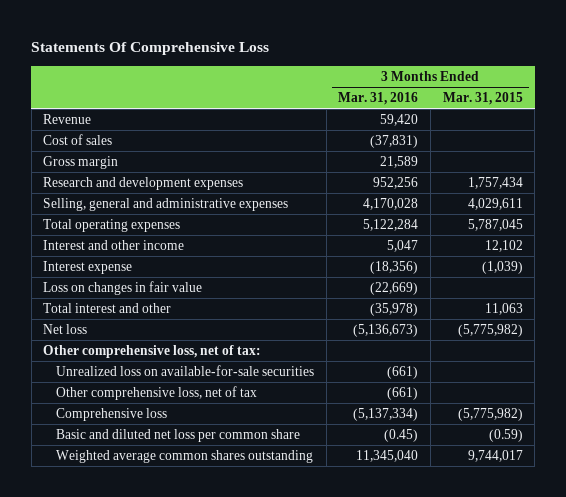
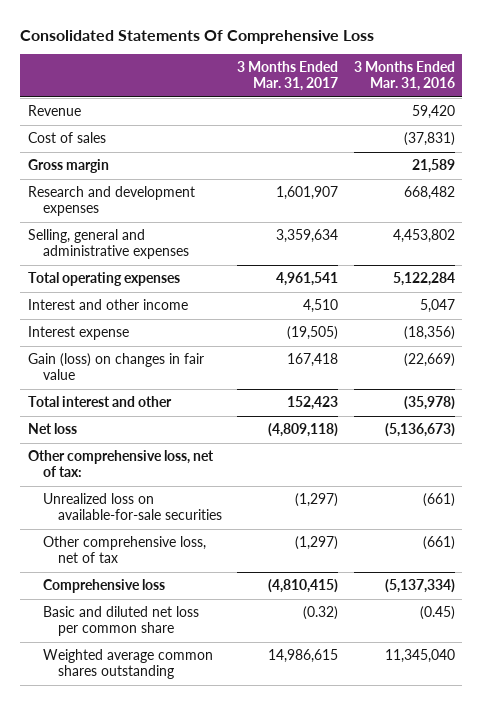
- Statements Of Comprehensive Loss
+ Consolidated Statements Of Comprehensive Loss
- | 3 Months Ended Mar. 31, 2016 | 3 Months Ended Mar. 31, 2015
+ | 3 Months Ended Mar. 31, 2017 | 3 Months Ended Mar. 31, 2016
- Research and development expenses | 952,256 | 1,757,434
- Selling, general and administrative expenses | 4,170,028 | 4,029,611
+ Research and development expenses | 1,601,907 | 668,482
+ Selling, general and administrative expenses | 3,359,634 | 4,453,802
- Loss on changes in fair value | (22,669) |
+ Gain (loss) on changes in fair value | 167,418 | (22,669)

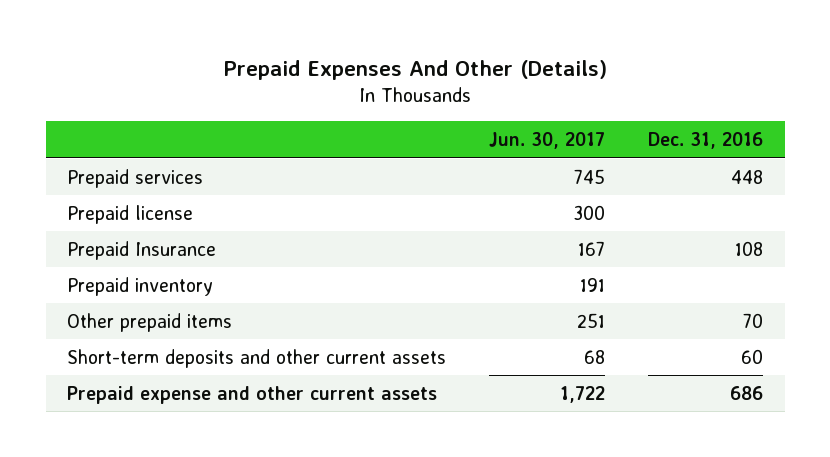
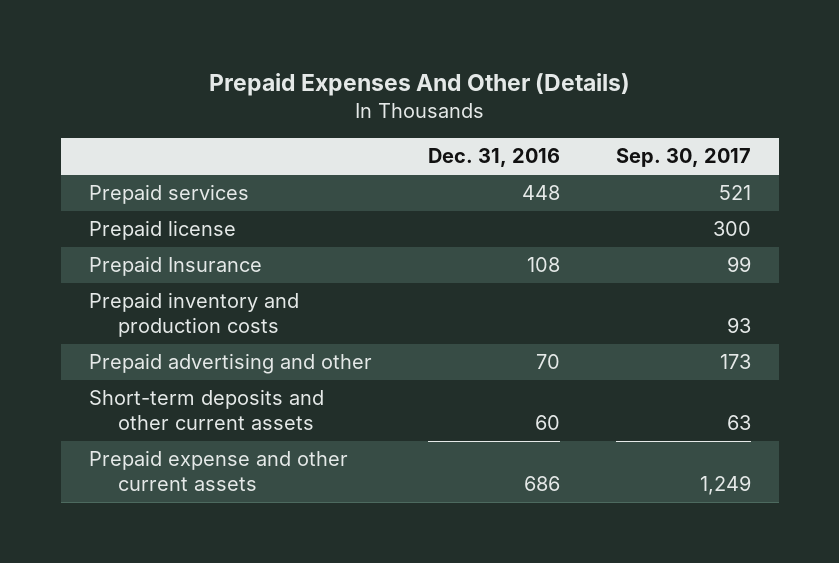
- | Jun. 30, 2017 | Dec. 31, 2016
+ | Dec. 31, 2016 | Sep. 30, 2017
- Prepaid inventory | 191 |
- Other prepaid items | 251 | 70
+ Prepaid inventory and production costs | | 93
+ Prepaid advertising and other | 70 | 173

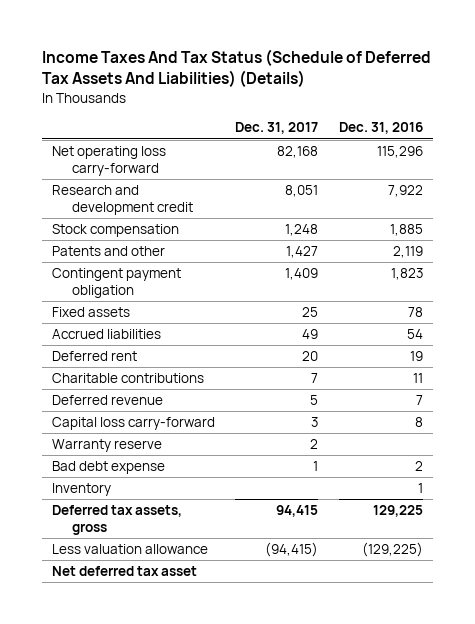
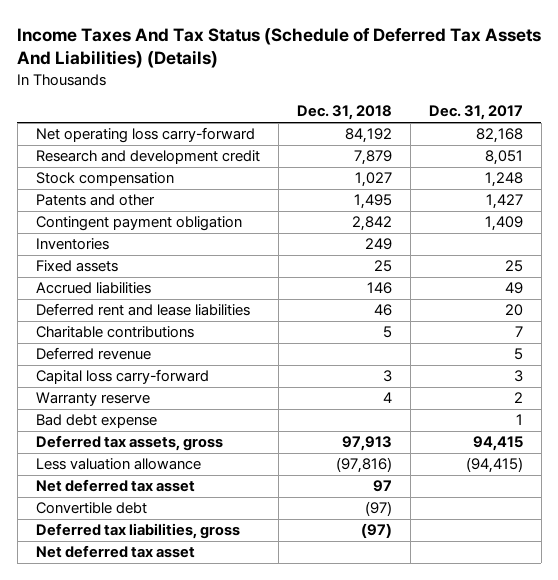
- | Dec. 31, 2017 | Dec. 31, 2016
+ | Dec. 31, 2018 | Dec. 31, 2017
+ Inventories | 249 |
- Deferred rent | 20 | 19
+ Deferred rent and lease liabilities | 46 | 20
- Inventory | | 1
+ Convertible debt | (97) |
+ Deferred tax liabilities, gross | (97) |
+ Net deferred tax asset

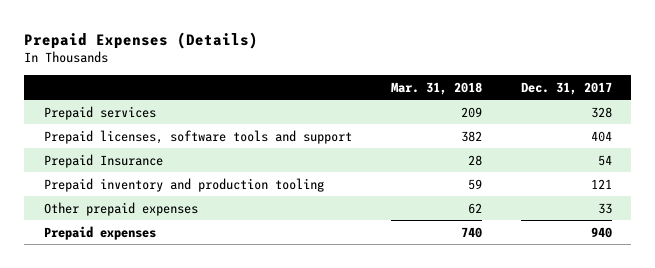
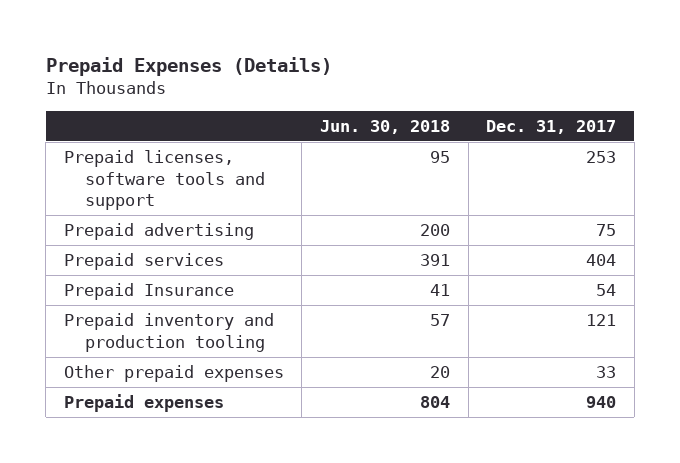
- | Mar. 31, 2018 | Dec. 31, 2017
+ | Jun. 30, 2018 | Dec. 31, 2017
- Prepaid services | 209 | 328
- Prepaid licenses, software tools and support | 382 | 404
+ Prepaid licenses, software tools and support | 95 | 253
+ Prepaid advertising | 200 | 75
+ Prepaid services | 391 | 404

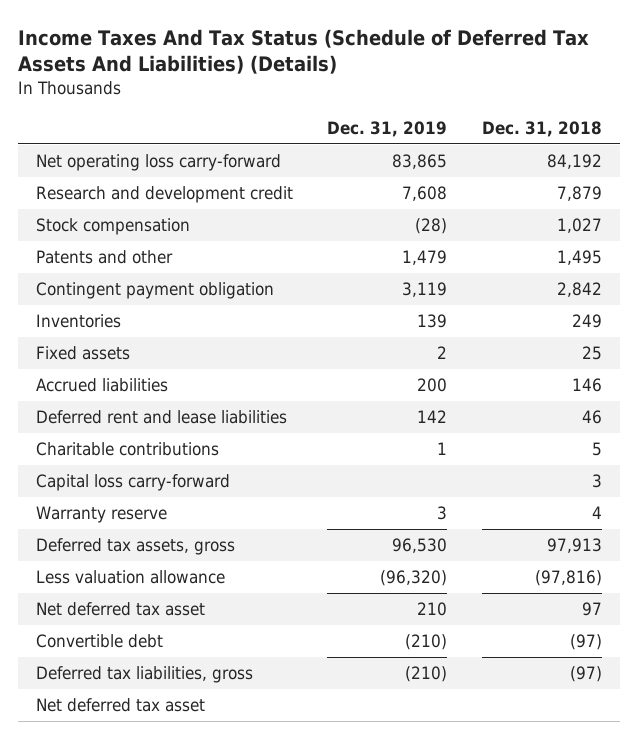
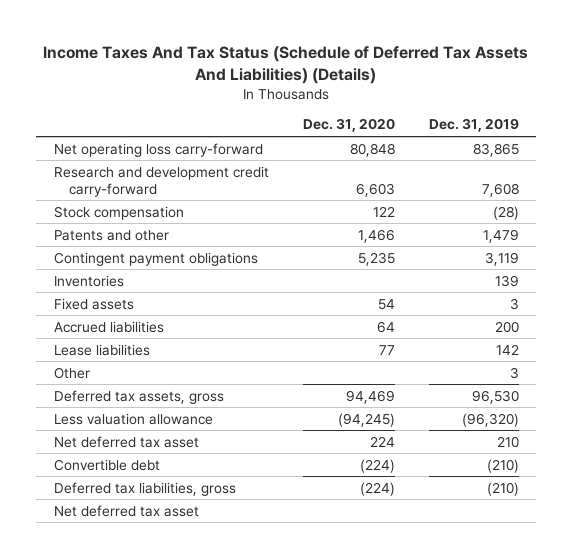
- | Dec. 31, 2019 | Dec. 31, 2018
+ | Dec. 31, 2020 | Dec. 31, 2019
- Research and development credit | 7,608 | 7,879
+ Research and development credit carry-forward | 6,603 | 7,608
- Contingent payment obligation | 3,119 | 2,842
+ Contingent payment obligations | 5,235 | 3,119
- Fixed assets | 2 | 25
+ Fixed assets | 54 | 3
- Deferred rent and lease liabilities | 142 | 46
- Charitable contributions | 1 | 5
- Capital loss carry-forward | | 3
- Warranty reserve | 3 | 4
+ Lease liabilities | 77 | 142
+ Other | | 3

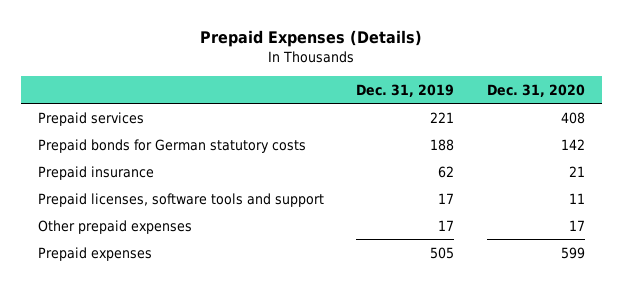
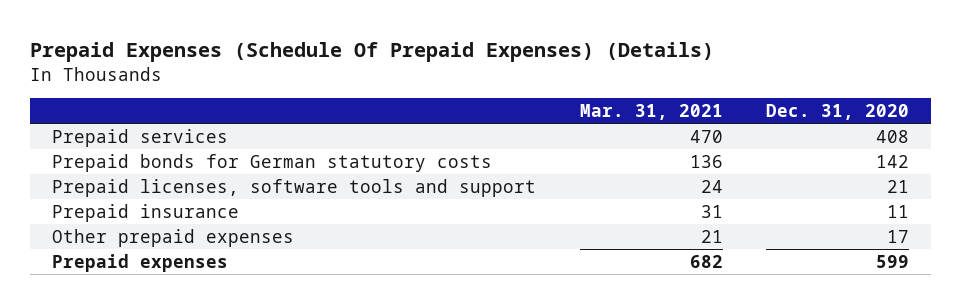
- Prepaid Expenses (Details)
+ Prepaid Expenses (Schedule Of Prepaid Expenses) (Details)
- | Dec. 31, 2019 | Dec. 31, 2020
+ | Mar. 31, 2021 | Dec. 31, 2020
- Prepaid insurance | 62 | 21
- Prepaid licenses, software tools and support | 17 | 11
+ Prepaid licenses, software tools and support | 24 | 21
+ Prepaid insurance | 31 | 11

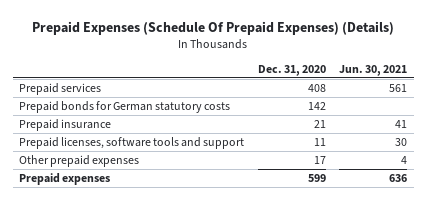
- | Mar. 31, 2021 | Dec. 31, 2020
+ | Dec. 31, 2020 | Jun. 30, 2021
- Prepaid licenses, software tools and support | 24 | 21
- Prepaid insurance | 31 | 11
+ Prepaid insurance | 21 | 41
+ Prepaid licenses, software tools and support | 11 | 30

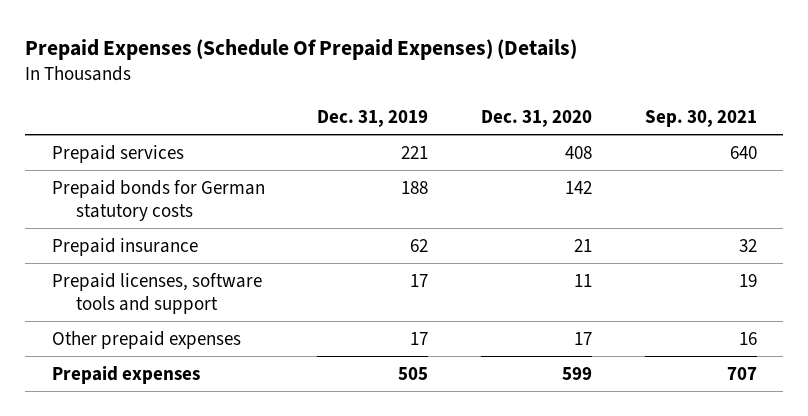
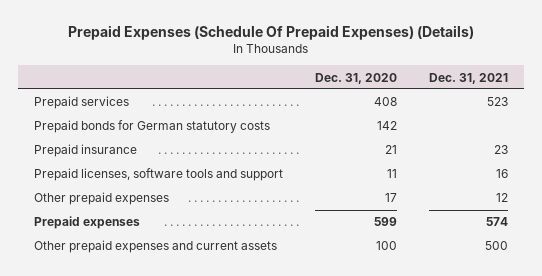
- | Dec. 31, 2019 | Dec. 31, 2020 | Sep. 30, 2021
+ | Dec. 31, 2020 | Dec. 31, 2021
+ Other prepaid expenses and current assets | 100 | 500

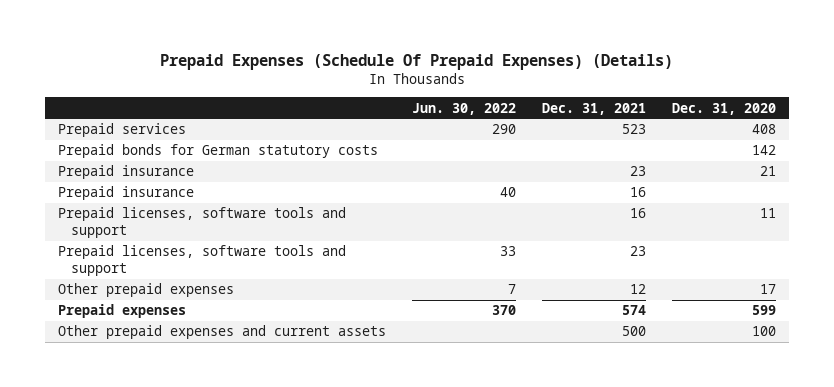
- | Dec. 31, 2020 | Dec. 31, 2021
+ | Jun. 30, 2022 | Dec. 31, 2021 | Dec. 31, 2020
+ Prepaid insurance | 40 | 16 |
+ Prepaid licenses, software tools and support | 33 | 23 |

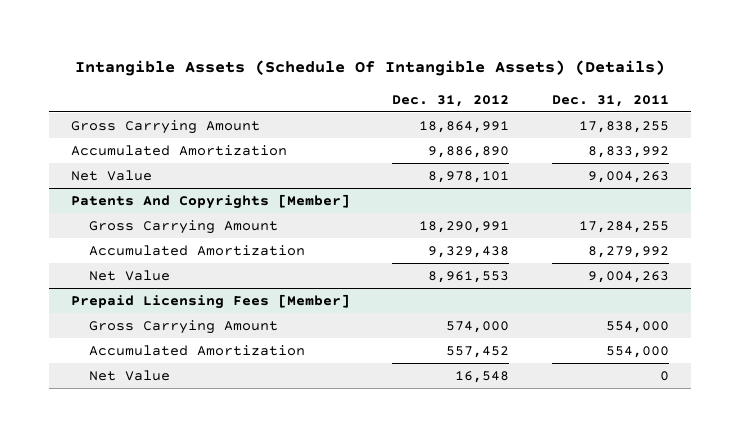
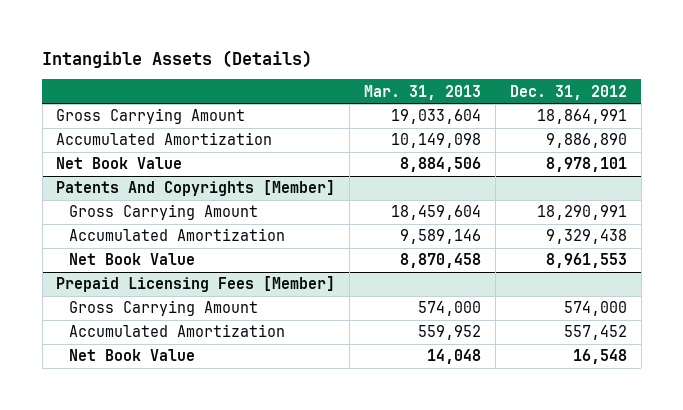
- Intangible Assets (Schedule Of Intangible Assets) (Details)
+ Intangible Assets (Details)
- | Dec. 31, 2012 | Dec. 31, 2011
+ | Mar. 31, 2013 | Dec. 31, 2012
- Net Value | 8,978,101 | 9,004,263
+ Net Book Value | 8,884,506 | 8,978,101
@ Patents And Copyrights [Member]
- Net Value | 8,961,553 | 9,004,263
+ Net Book Value | 8,870,458 | 8,961,553
@ Prepaid Licensing Fees [Member]
- Net Value | 16,548 | 0
+ Net Book Value | 14,048 | 16,548

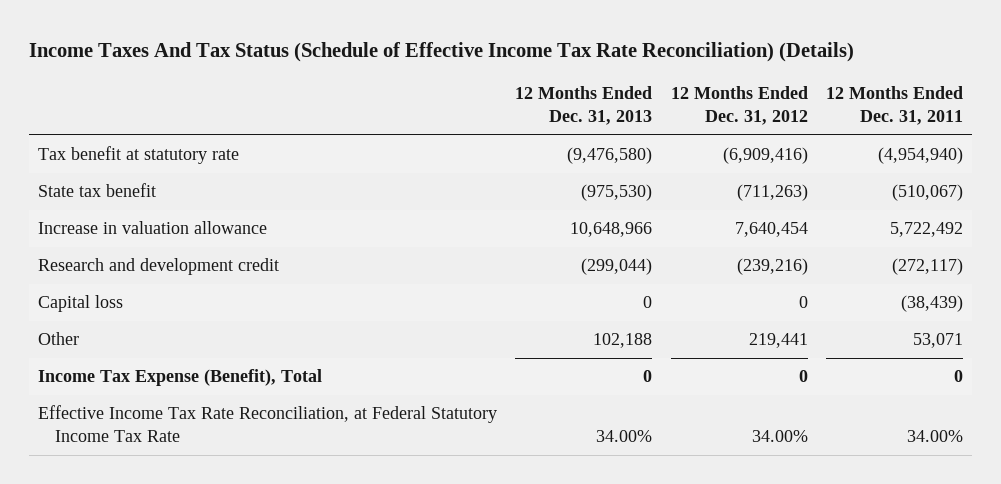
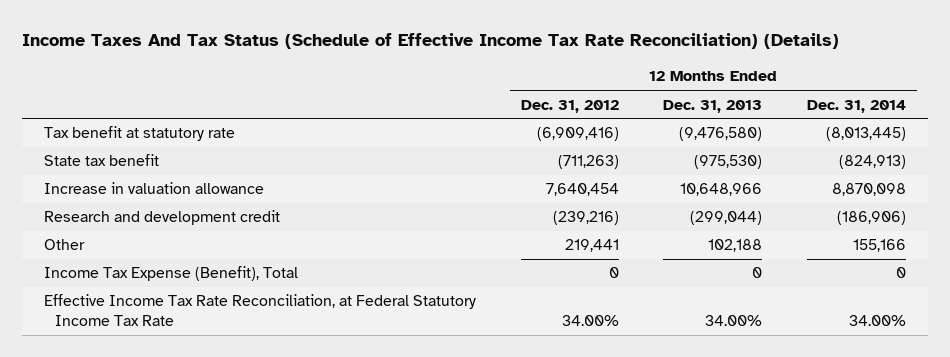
- | 12 Months Ended Dec. 31, 2013 | 12 Months Ended Dec. 31, 2012 | 12 Months Ended Dec. 31, 2011
+ | 12 Months Ended Dec. 31, 2012 | 12 Months Ended Dec. 31, 2013 | 12 Months Ended Dec. 31, 2014
- Capital loss | 0 | 0 | (38,439)

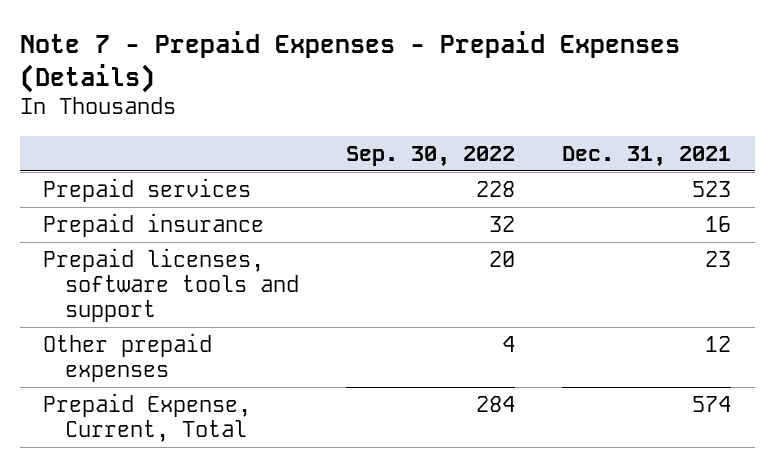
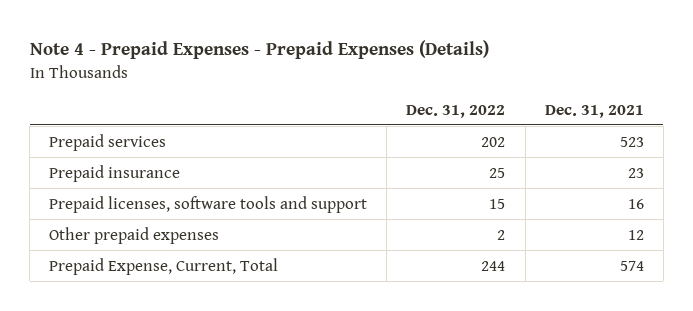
- Note 7 - Prepaid Expenses - Prepaid Expenses (Details)
+ Note 4 - Prepaid Expenses - Prepaid Expenses (Details)
- | Sep. 30, 2022 | Dec. 31, 2021
+ | Dec. 31, 2022 | Dec. 31, 2021
- Prepaid insurance | 32 | 16
- Prepaid licenses, software tools and support | 20 | 23
+ Prepaid insurance | 25 | 23
+ Prepaid licenses, software tools and support | 15 | 16

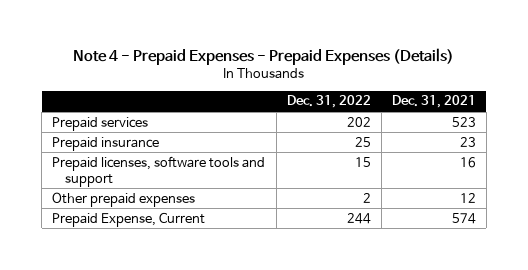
- Prepaid Expense, Current, Total | 244 | 574
+ Prepaid Expense, Current | 244 | 574

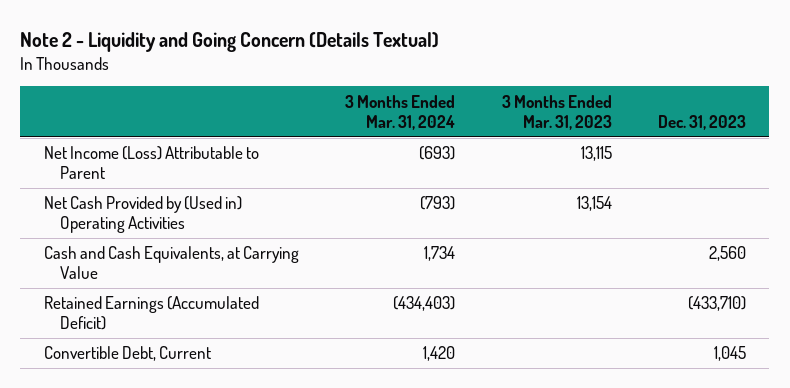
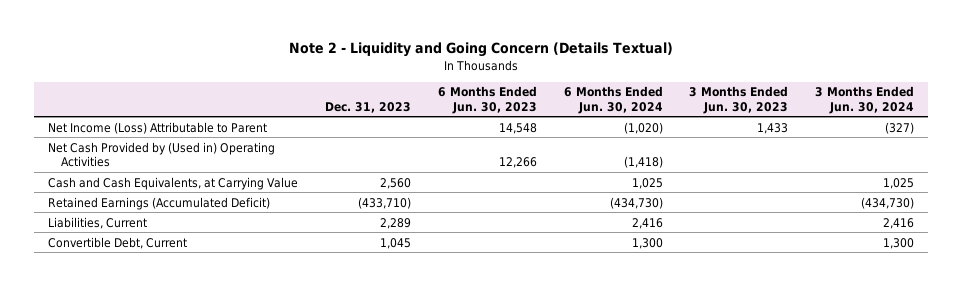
- | 3 Months Ended Mar. 31, 2024 | 3 Months Ended Mar. 31, 2023 | Dec. 31, 2023
+ | Dec. 31, 2023 | 6 Months Ended Jun. 30, 2023 | 6 Months Ended Jun. 30, 2024 | 3 Months Ended Jun. 30, 2023 | 3 Months Ended Jun. 30, 2024
+ Liabilities, Current | 2,289 | | 2,416 | | 2,416

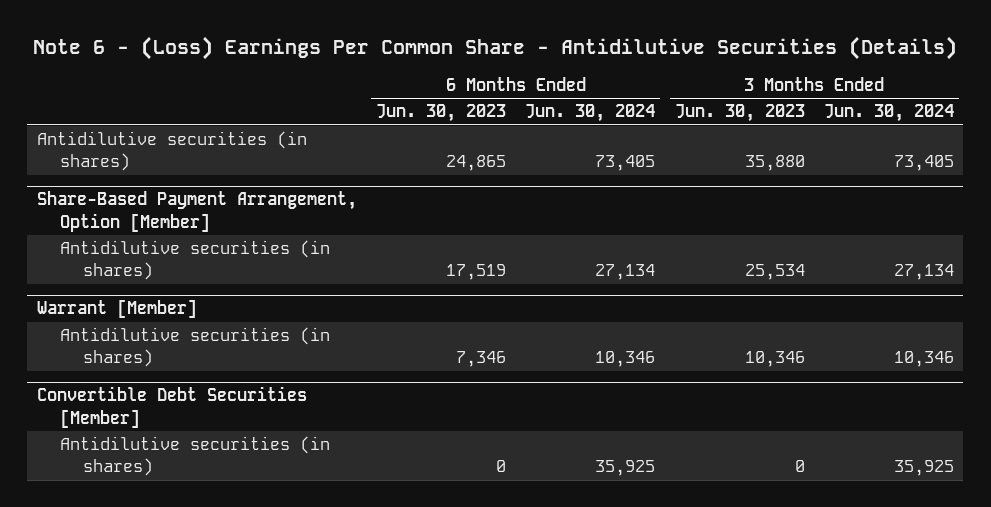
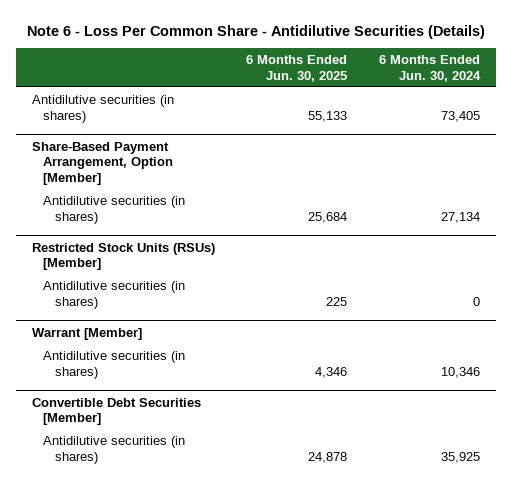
- Note 6 - (Loss) Earnings Per Common Share - Antidilutive Securities (Details)
+ Note 6 - Loss Per Common Share - Antidilutive Securities (Details)
- | 6 Months Ended Jun. 30, 2023 | 6 Months Ended Jun. 30, 2024 | 3 Months Ended Jun. 30, 2023 | 3 Months Ended Jun. 30, 2024
+ | 6 Months Ended Jun. 30, 2025 | 6 Months Ended Jun. 30, 2024
+ Restricted Stock Units (RSUs) [Member]
+ Antidilutive securities (in shares) | 225 | 0

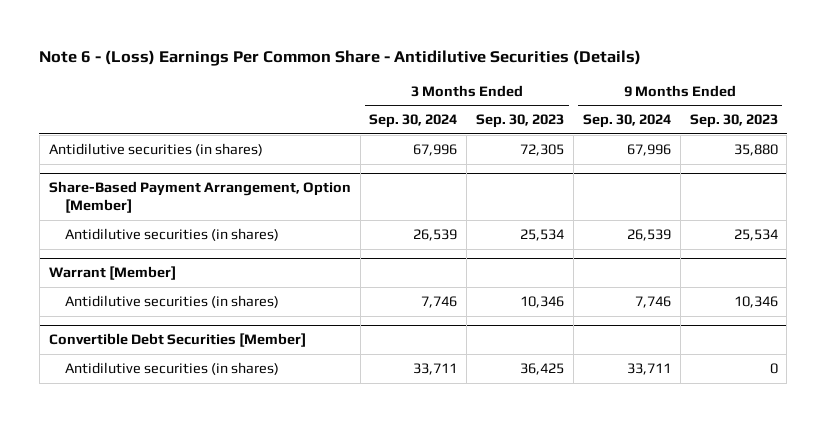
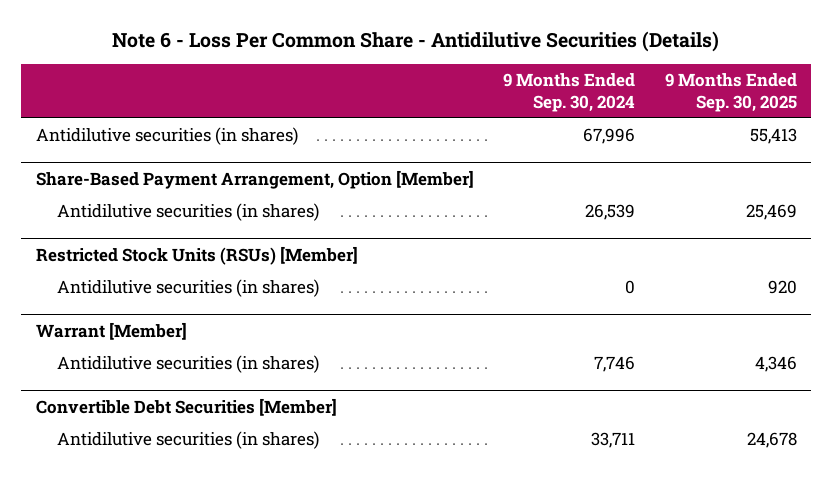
- Note 6 - (Loss) Earnings Per Common Share - Antidilutive Securities (Details)
+ Note 6 - Loss Per Common Share - Antidilutive Securities (Details)
- | 3 Months Ended Sep. 30, 2024 | 3 Months Ended Sep. 30, 2023 | 9 Months Ended Sep. 30, 2024 | 9 Months Ended Sep. 30, 2023
+ | 9 Months Ended Sep. 30, 2024 | 9 Months Ended Sep. 30, 2025
+ Restricted Stock Units (RSUs) [Member]
+ Antidilutive securities (in shares) | 0 | 920

